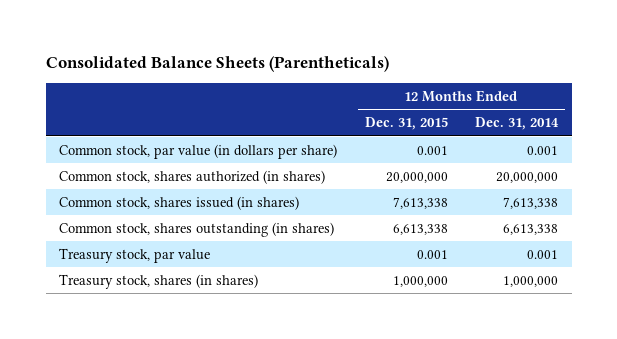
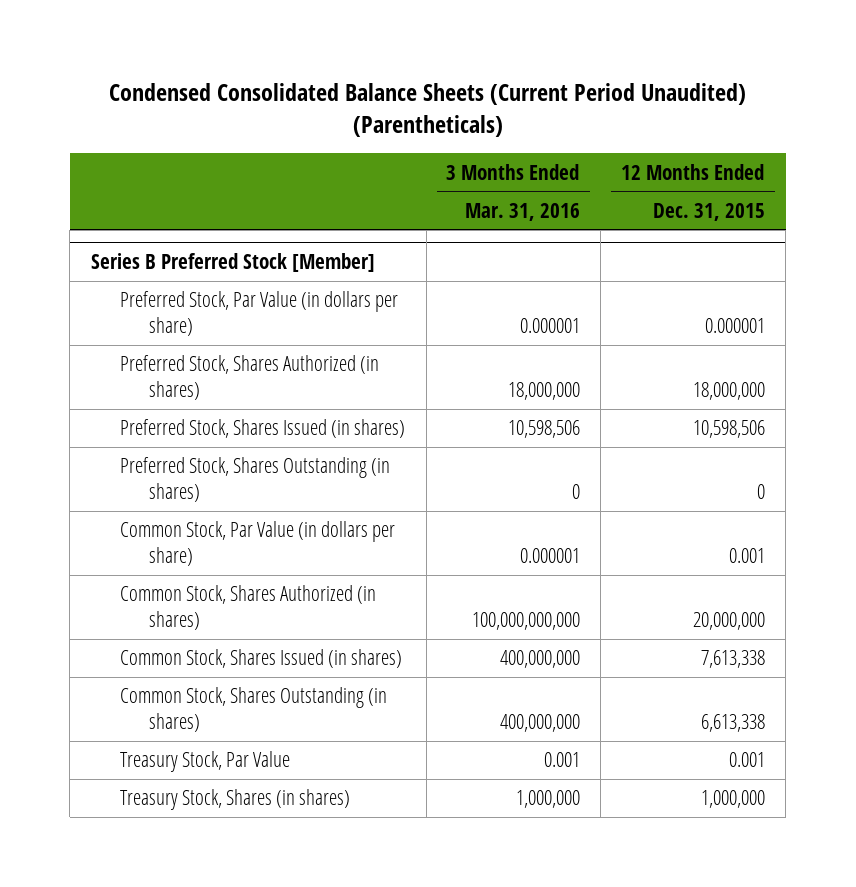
- Consolidated Balance Sheets (Parentheticals)
+ Condensed Consolidated Balance Sheets (Current Period Unaudited) (Parentheticals)
- | 12 Months Ended Dec. 31, 2015 | 12 Months Ended Dec. 31, 2014
+ | 3 Months Ended Mar. 31, 2016 | 12 Months Ended Dec. 31, 2015
- Common stock, par value (in dollars per share) | 0.001 | 0.001
- Common stock, shares authorized (in shares) | 20,000,000 | 20,000,000
- Common stock, shares issued (in shares) | 7,613,338 | 7,613,338
- Common stock, shares outstanding (in shares) | 6,613,338 | 6,613,338
- Treasury stock, par value | 0.001 | 0.001
- Treasury stock, shares (in shares) | 1,000,000 | 1,000,000
+ Series B Preferred Stock [Member]
+ Preferred Stock, Par Value (in dollars per share) | 0.000001 | 0.000001
+ Preferred Stock, Shares Authorized (in shares) | 18,000,000 | 18,000,000
+ Preferred Stock, Shares Issued (in shares) | 10,598,506 | 10,598,506
+ Preferred Stock, Shares Outstanding (in shares) | 0 | 0
+ Common Stock, Par Value (in dollars per share) | 0.000001 | 0.001
+ Common Stock, Shares Authorized (in shares) | 100,000,000,000 | 20,000,000
+ Common Stock, Shares Issued (in shares) | 400,000,000 | 7,613,338
+ Common Stock, Shares Outstanding (in shares) | 400,000,000 | 6,613,338
+ Treasury Stock, Par Value | 0.001 | 0.001
+ Treasury Stock, Shares (in shares) | 1,000,000 | 1,000,000

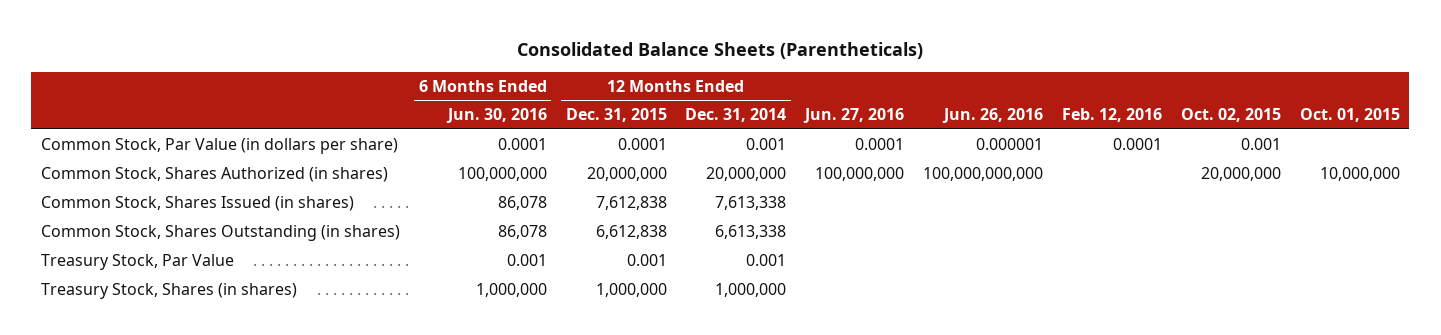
- Condensed Consolidated Balance Sheets (Current Period Unaudited) (Parentheticals)
+ Consolidated Balance Sheets (Parentheticals)
- | 3 Months Ended Mar. 31, 2016 | 12 Months Ended Dec. 31, 2015
+ | 6 Months Ended Jun. 30, 2016 | 12 Months Ended Dec. 31, 2015 | 12 Months Ended Dec. 31, 2014 | Jun. 27, 2016 | Jun. 26, 2016 | Feb. 12, 2016 | Oct. 02, 2015 | Oct. 01, 2015
- Series B Preferred Stock [Member]
- Preferred Stock, Par Value (in dollars per share) | 0.000001 | 0.000001
- Preferred Stock, Shares Authorized (in shares) | 18,000,000 | 18,000,000
- Preferred Stock, Shares Issued (in shares) | 10,598,506 | 10,598,506
- Preferred Stock, Shares Outstanding (in shares) | 0 | 0
- Common Stock, Par Value (in dollars per share) | 0.000001 | 0.001
+ Common Stock, Par Value (in dollars per share) | 0.0001 | 0.0001 | 0.001 | 0.0001 | 0.000001 | 0.0001 | 0.001 |
- Common Stock, Shares Issued (in shares) | 400,000,000 | 7,613,338
- Common Stock, Shares Outstanding (in shares) | 400,000,000 | 6,613,338
+ Common Stock, Shares Issued (in shares) | 86,078 | 7,612,838 | 7,613,338 | | | | |
+ Common Stock, Shares Outstanding (in shares) | 86,078 | 6,612,838 | 6,613,338 | | | | |

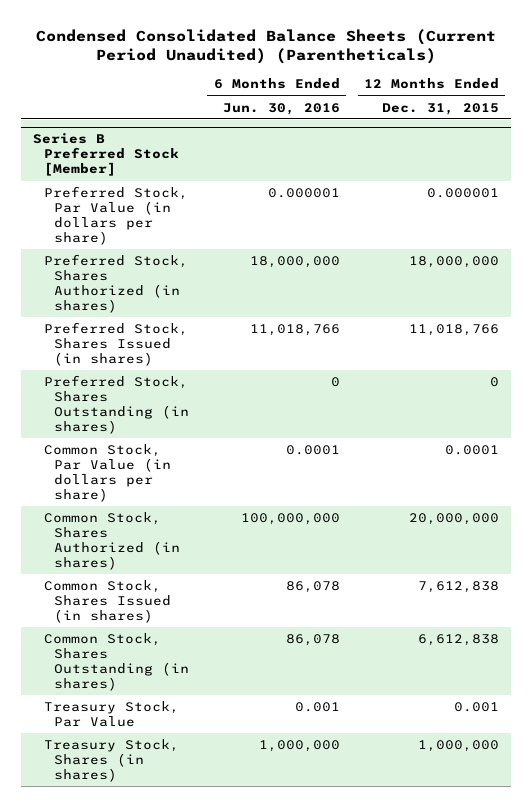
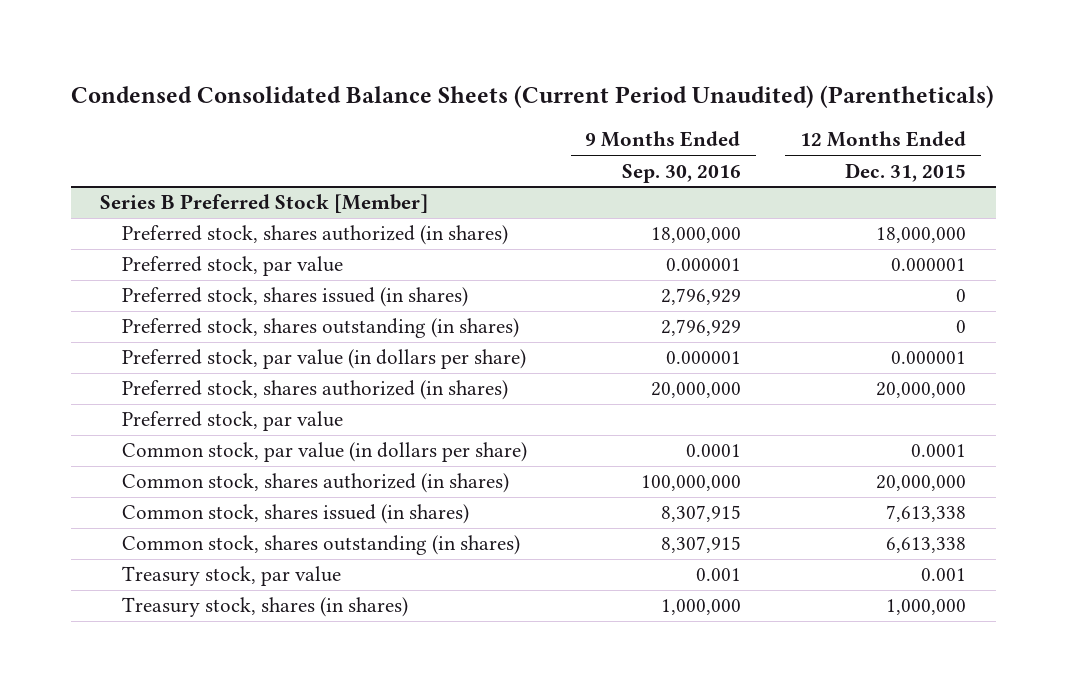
- | 6 Months Ended Jun. 30, 2016 | 12 Months Ended Dec. 31, 2015
+ | 9 Months Ended Sep. 30, 2016 | 12 Months Ended Dec. 31, 2015
@ Series B Preferred Stock [Member]
- Preferred Stock, Par Value (in dollars per share) | 0.000001 | 0.000001
- Preferred Stock, Shares Authorized (in shares) | 18,000,000 | 18,000,000
- Preferred Stock, Shares Issued (in shares) | 11,018,766 | 11,018,766
- Preferred Stock, Shares Outstanding (in shares) | 0 | 0
- Common Stock, Par Value (in dollars per share) | 0.0001 | 0.0001
- Common Stock, Shares Authorized (in shares) | 100,000,000 | 20,000,000
- Common Stock, Shares Issued (in shares) | 86,078 | 7,612,838
- Common Stock, Shares Outstanding (in shares) | 86,078 | 6,612,838
- Treasury Stock, Par Value | 0.001 | 0.001
- Treasury Stock, Shares (in shares) | 1,000,000 | 1,000,000
+ Preferred stock, shares authorized (in shares) | 18,000,000 | 18,000,000
+ Preferred stock, par value | 0.000001 | 0.000001
+ Preferred stock, shares issued (in shares) | 2,796,929 | 0
+ Preferred stock, shares outstanding (in shares) | 2,796,929 | 0
+ Preferred stock, par value (in dollars per share) | 0.000001 | 0.000001
+ Preferred stock, shares authorized (in shares) | 20,000,000 | 20,000,000
+ Preferred stock, par value
+ Common stock, par value (in dollars per share) | 0.0001 | 0.0001
+ Common stock, shares authorized (in shares) | 100,000,000 | 20,000,000
+ Common stock, shares issued (in shares) | 8,307,915 | 7,613,338
+ Common stock, shares outstanding (in shares) | 8,307,915 | 6,613,338
+ Treasury stock, par value | 0.001 | 0.001
+ Treasury stock, shares (in shares) | 1,000,000 | 1,000,000

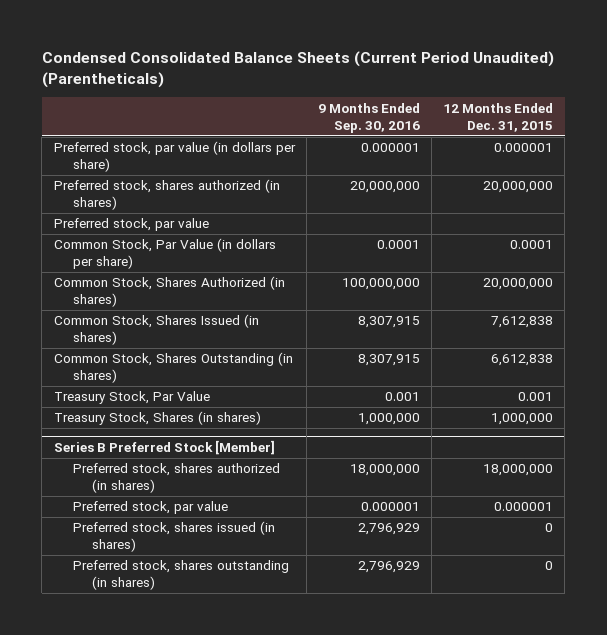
+ Preferred stock, par value (in dollars per share) | 0.000001 | 0.000001
+ Preferred stock, shares authorized (in shares) | 20,000,000 | 20,000,000
+ Preferred stock, par value
+ Common Stock, Par Value (in dollars per share) | 0.0001 | 0.0001
+ Common Stock, Shares Authorized (in shares) | 100,000,000 | 20,000,000
+ Common Stock, Shares Issued (in shares) | 8,307,915 | 7,612,838
+ Common Stock, Shares Outstanding (in shares) | 8,307,915 | 6,612,838
+ Treasury Stock, Par Value | 0.001 | 0.001
+ Treasury Stock, Shares (in shares) | 1,000,000 | 1,000,000
@ Series B Preferred Stock [Member]
- Preferred stock, par value (in dollars per share) | 0.000001 | 0.000001
- Preferred stock, shares authorized (in shares) | 20,000,000 | 20,000,000
- Preferred stock, par value
- Common stock, par value (in dollars per share) | 0.0001 | 0.0001
- Common stock, shares authorized (in shares) | 100,000,000 | 20,000,000
- Common stock, shares issued (in shares) | 8,307,915 | 7,613,338
- Common stock, shares outstanding (in shares) | 8,307,915 | 6,613,338
- Treasury stock, par value | 0.001 | 0.001
- Treasury stock, shares (in shares) | 1,000,000 | 1,000,000

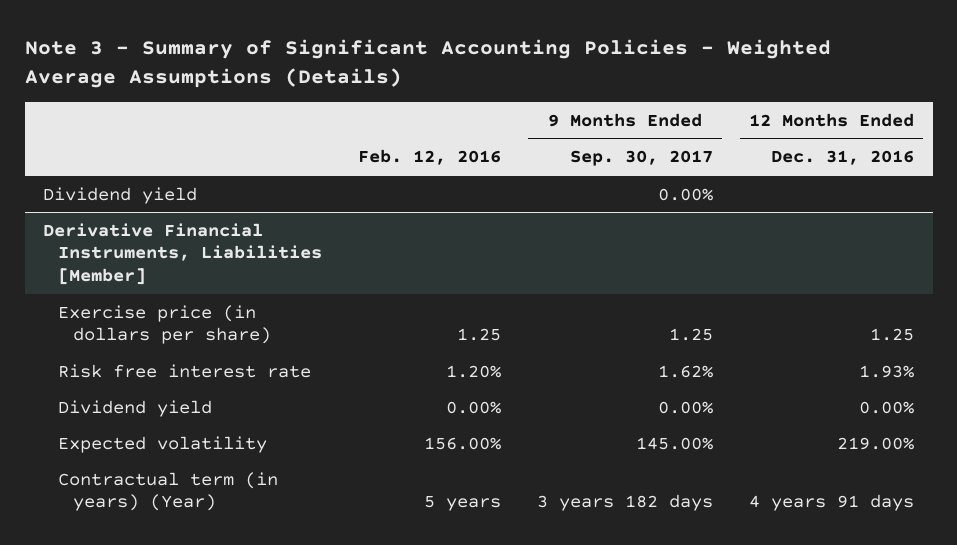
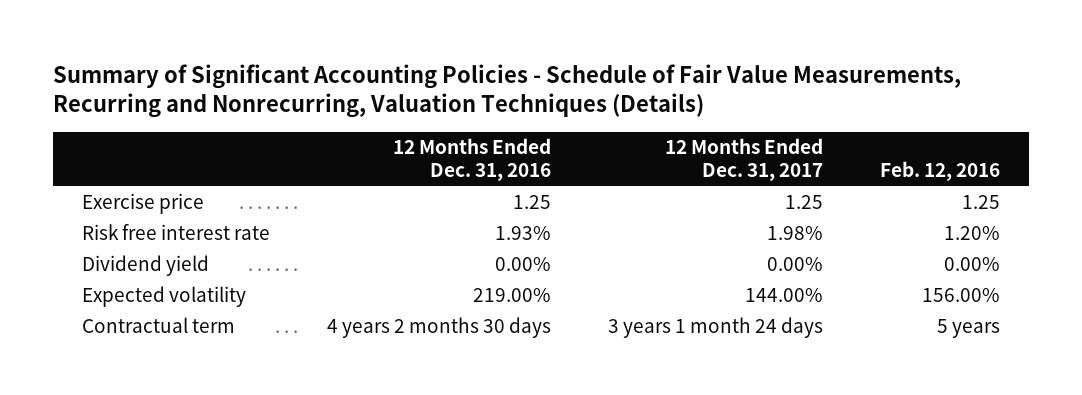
- Note 3 - Summary of Significant Accounting Policies - Weighted Average Assumptions (Details)
+ Summary of Significant Accounting Policies - Schedule of Fair Value Measurements, Recurring and Nonrecurring, Valuation Techniques (Details)
- | Feb. 12, 2016 | 9 Months Ended Sep. 30, 2017 | 12 Months Ended Dec. 31, 2016
+ | 12 Months Ended Dec. 31, 2016 | 12 Months Ended Dec. 31, 2017 | Feb. 12, 2016
- Dividend yield | | 0.00% |
- Derivative Financial Instruments, Liabilities [Member]
- Exercise price (in dollars per share) | 1.25 | 1.25 | 1.25
+ Exercise price | 1.25 | 1.25 | 1.25
- Contractual term (in years) (Year) | 5 years | 3 years 182 days | 4 years 91 days
+ Contractual term | 4 years 2 months 30 days | 3 years 1 month 24 days | 5 years

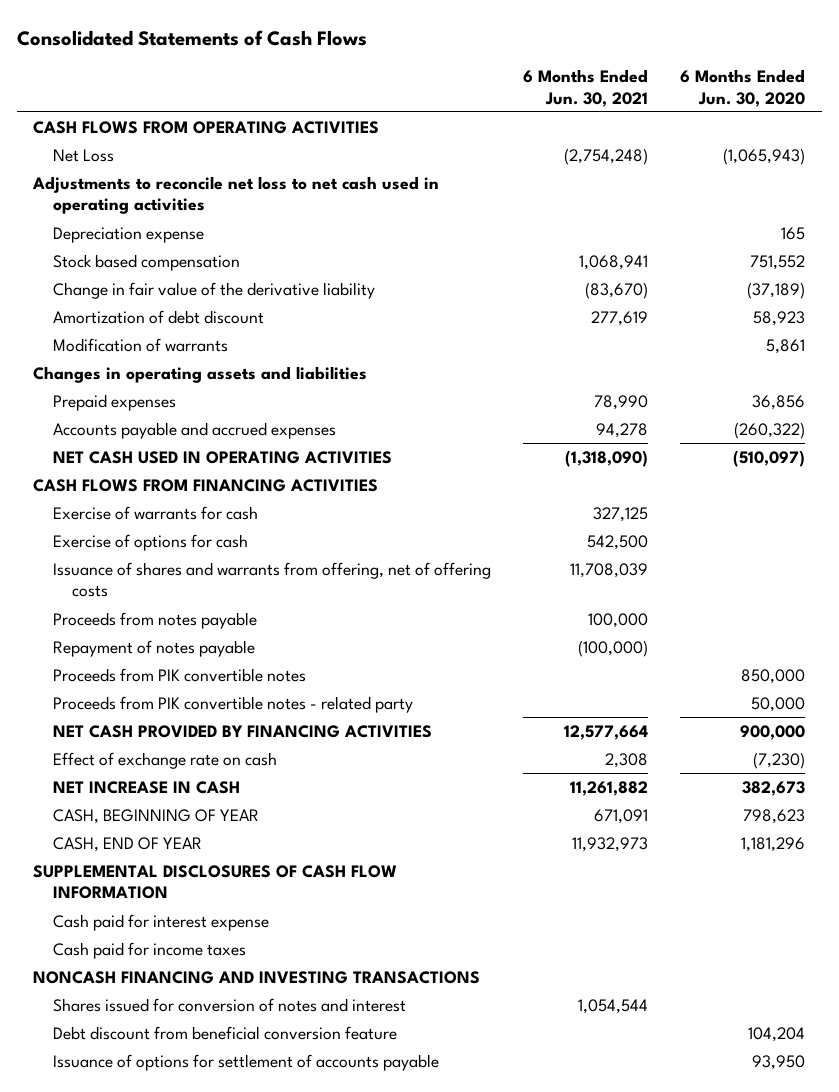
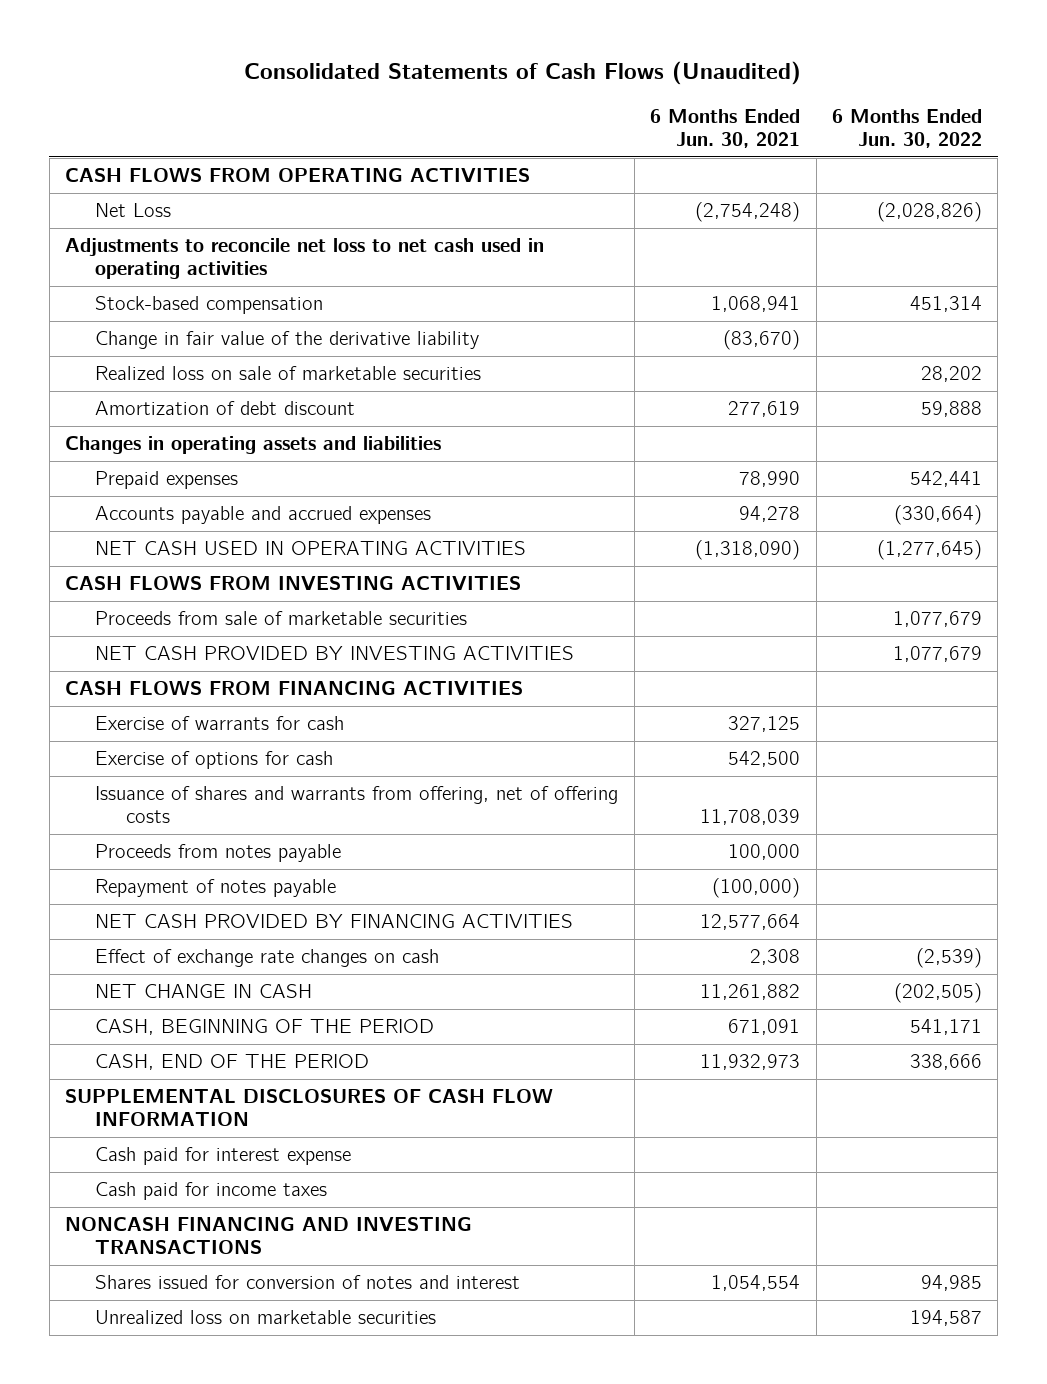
- Consolidated Statements of Cash Flows
+ Consolidated Statements of Cash Flows (Unaudited)
- | 6 Months Ended Jun. 30, 2021 | 6 Months Ended Jun. 30, 2020
+ | 6 Months Ended Jun. 30, 2021 | 6 Months Ended Jun. 30, 2022
- Depreciation expense | | 165
- Stock based compensation | 1,068,941 | 751,552
+ Stock-based compensation | 1,068,941 | 451,314
+ Realized loss on sale of marketable securities | | 28,202
- Modification of warrants | | 5,861
+ CASH FLOWS FROM INVESTING ACTIVITIES
+ Proceeds from sale of marketable securities | | 1,077,679
+ NET CASH PROVIDED BY INVESTING ACTIVITIES | | 1,077,679
- Proceeds from PIK convertible notes | | 850,000
- Proceeds from PIK convertible notes - related party | | 50,000
- Effect of exchange rate on cash | 2,308 | (7,230)
- NET INCREASE IN CASH | 11,261,882 | 382,673
- CASH, BEGINNING OF YEAR | 671,091 | 798,623
- CASH, END OF YEAR | 11,932,973 | 1,181,296
+ Effect of exchange rate changes on cash | 2,308 | (2,539)
+ NET CHANGE IN CASH | 11,261,882 | (202,505)
+ CASH, BEGINNING OF THE PERIOD | 671,091 | 541,171
+ CASH, END OF THE PERIOD | 11,932,973 | 338,666
- Shares issued for conversion of notes and interest | 1,054,544 |
- Debt discount from beneficial conversion feature | | 104,204
- Issuance of options for settlement of accounts payable | | 93,950
+ Shares issued for conversion of notes and interest | 1,054,554 | 94,985
+ Unrealized loss on marketable securities | | 194,587

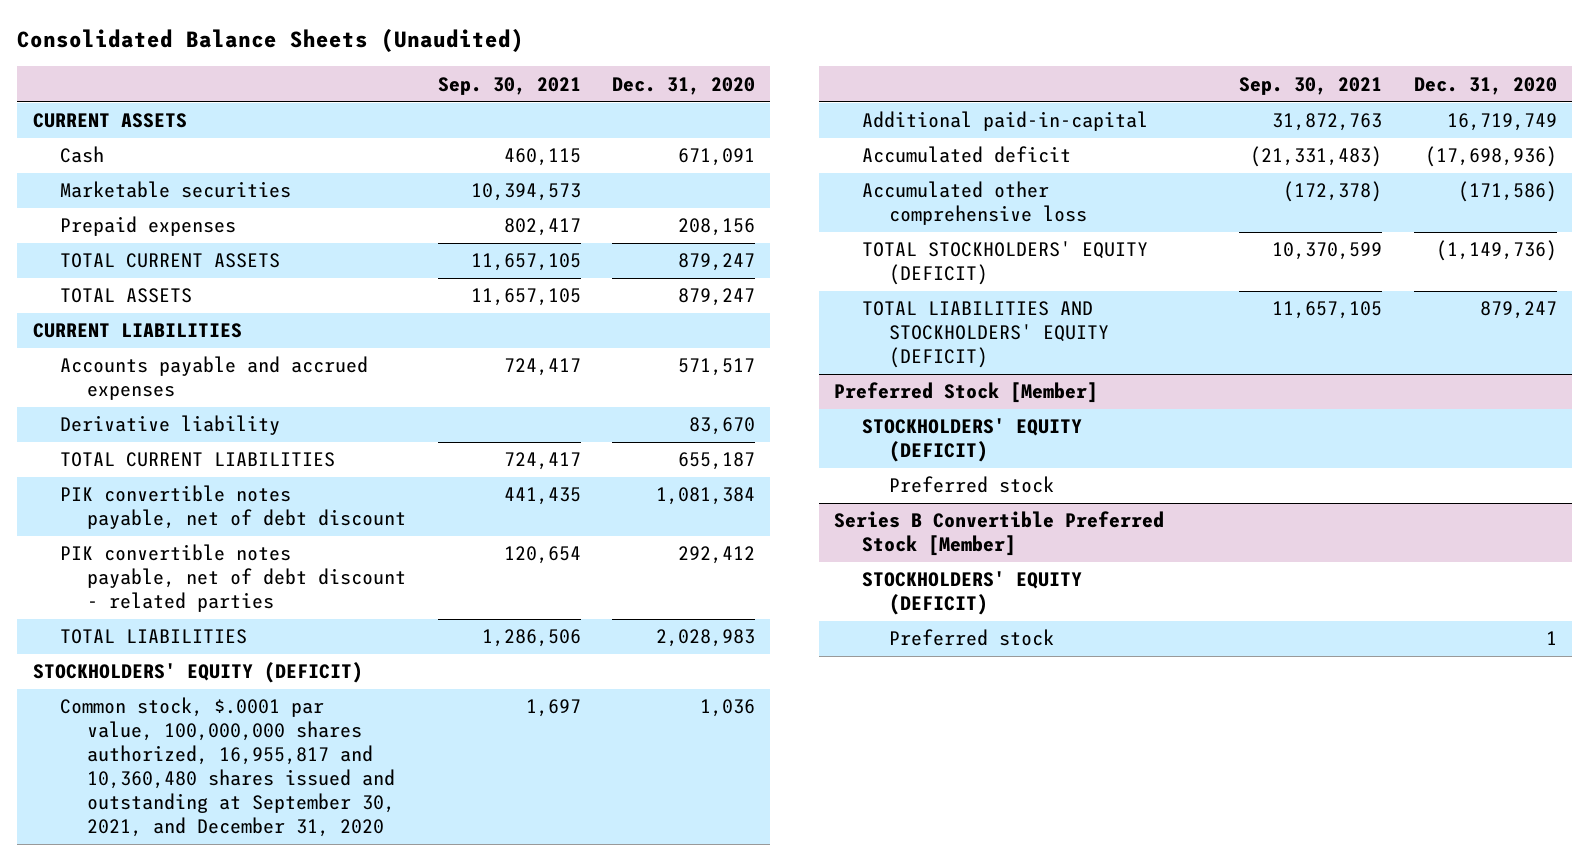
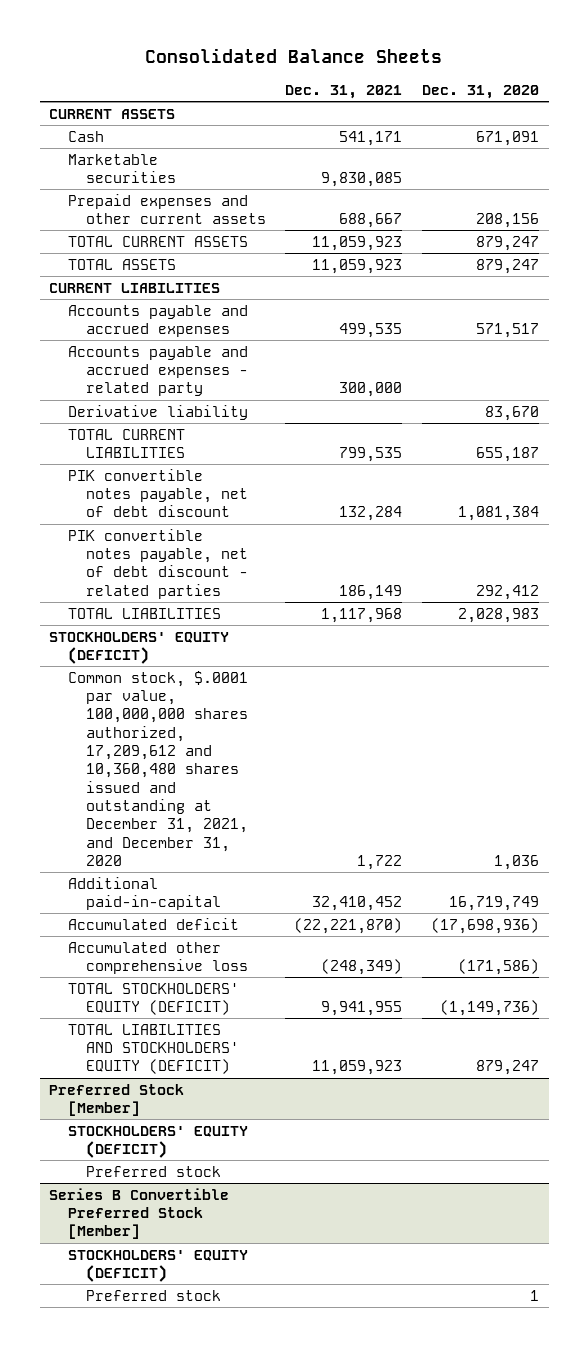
- Consolidated Balance Sheets (Unaudited)
+ Consolidated Balance Sheets
- | Sep. 30, 2021 | Dec. 31, 2020
+ | Dec. 31, 2021 | Dec. 31, 2020
- Prepaid expenses | 802,417 | 208,156
+ Prepaid expenses and other current assets | 688,667 | 208,156
+ Accounts payable and accrued expenses - related party | 300,000 |
- Common stock, $.0001 par value, 100,000,000 shares authorized, 16,955,817 and 10,360,480 shares issued and outstanding at September 30, 2021, and December 31, 2020 | 1,697 | 1,036
+ Common stock, $.0001 par value, 100,000,000 shares authorized, 17,209,612 and 10,360,480 shares issued and outstanding at December 31, 2021, and December 31, 2020 | 1,722 | 1,036

